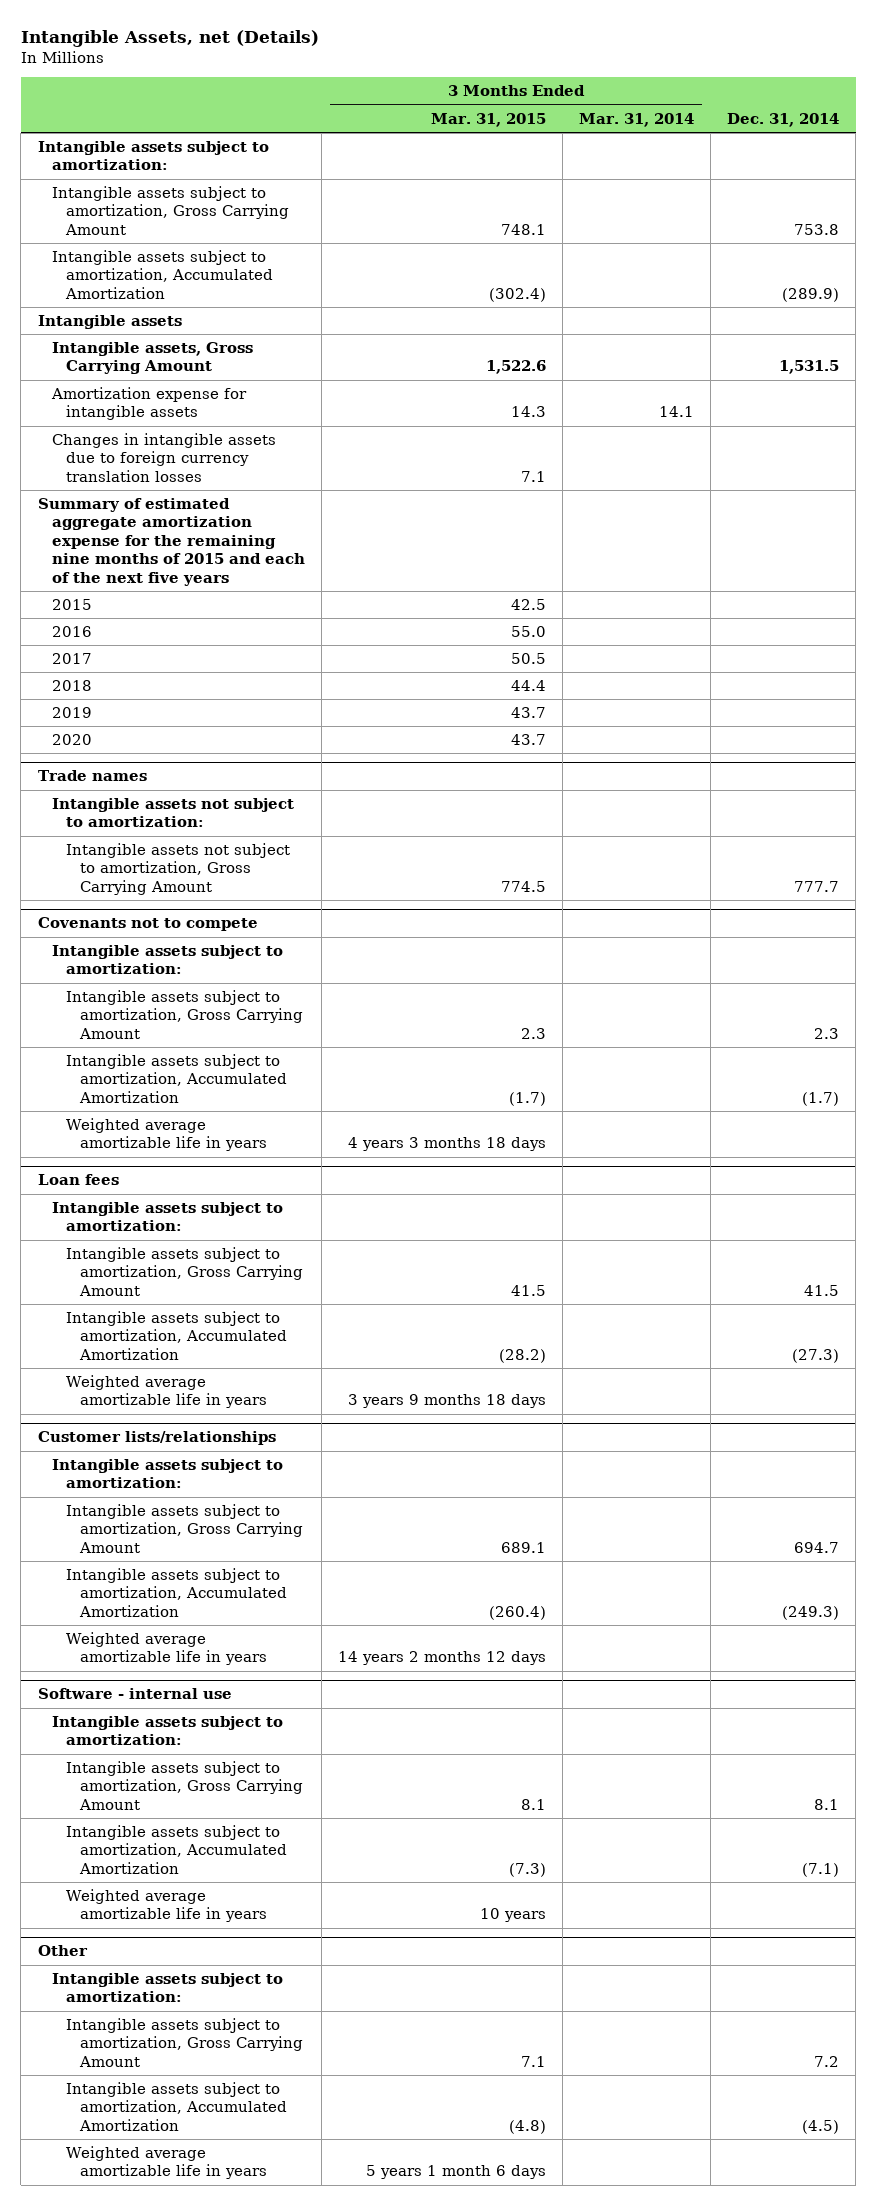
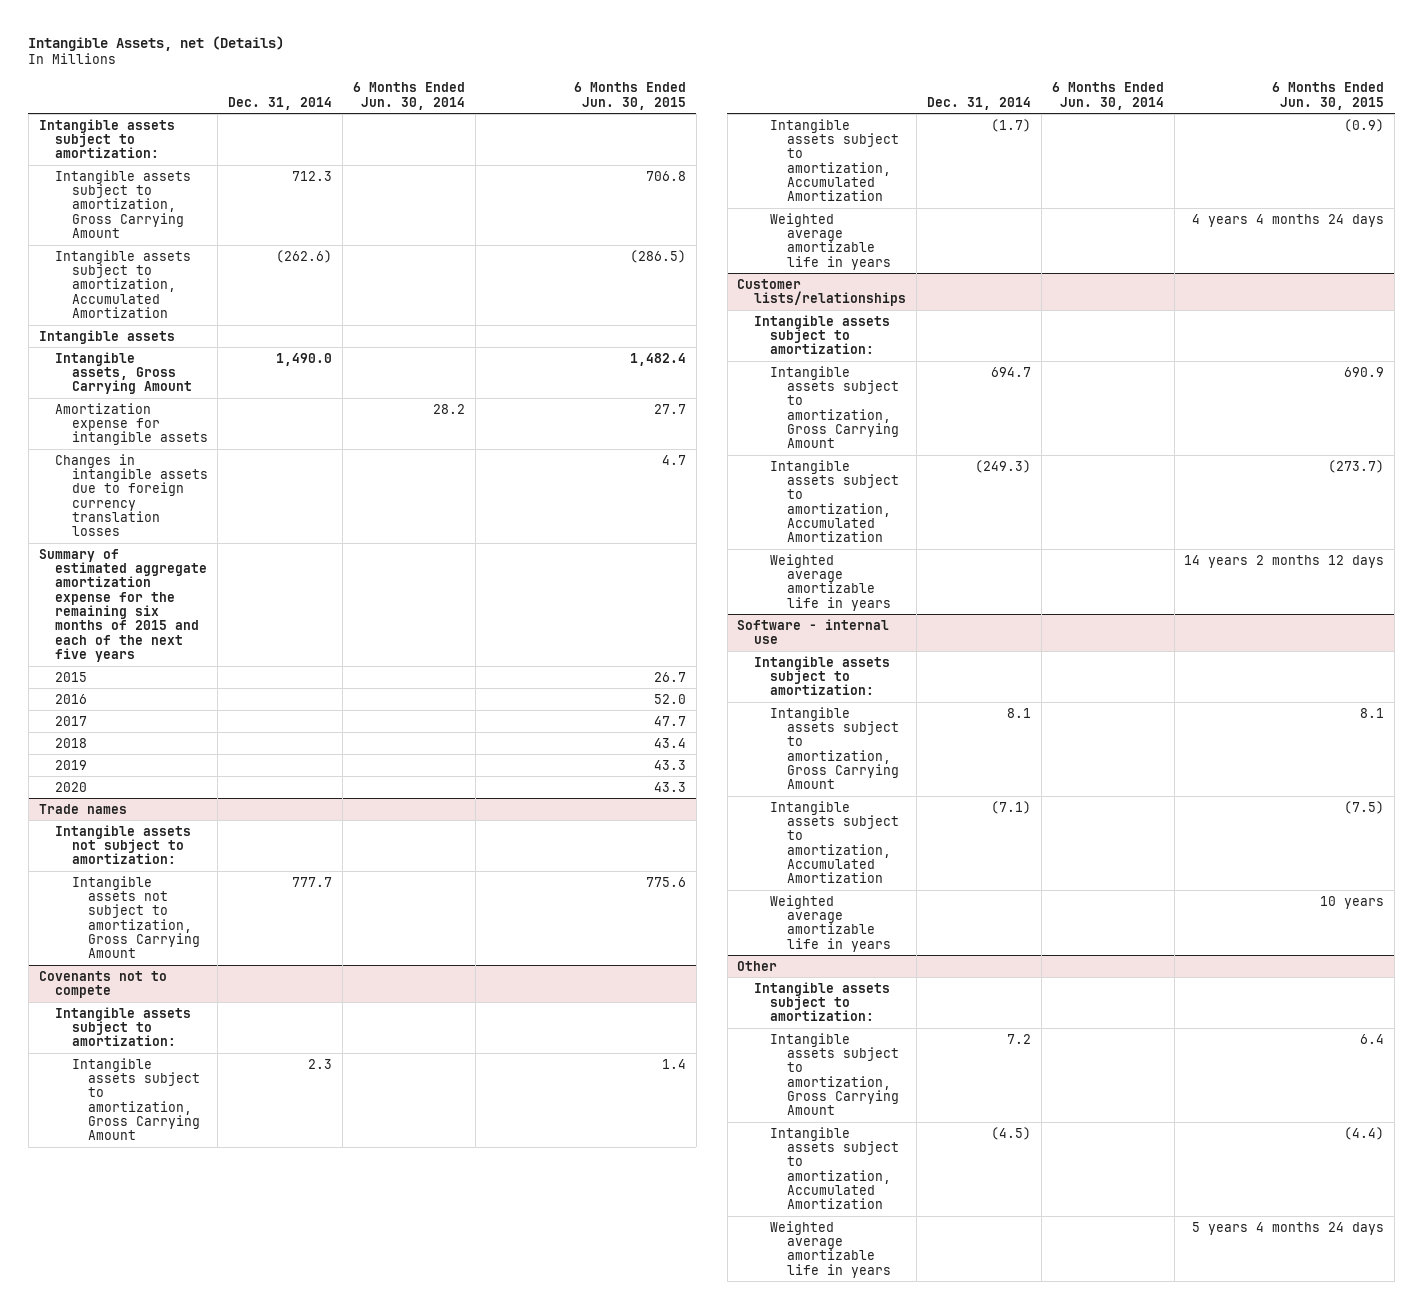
- | 3 Months Ended Mar. 31, 2015 | 3 Months Ended Mar. 31, 2014 | Dec. 31, 2014
+ | Dec. 31, 2014 | 6 Months Ended Jun. 30, 2014 | 6 Months Ended Jun. 30, 2015
- Intangible assets subject to amortization, Gross Carrying Amount | 748.1 | | 753.8
- Intangible assets subject to amortization, Accumulated Amortization | (302.4) | | (289.9)
+ Intangible assets subject to amortization, Gross Carrying Amount | 712.3 | | 706.8
+ Intangible assets subject to amortization, Accumulated Amortization | (262.6) | | (286.5)
- Intangible assets, Gross Carrying Amount | 1,522.6 | | 1,531.5
+ Intangible assets, Gross Carrying Amount | 1,490.0 | | 1,482.4
- Summary of estimated aggregate amortization expense for the remaining nine months of 2015 and each of the next five years
+ Summary of estimated aggregate amortization expense for the remaining six months of 2015 and each of the next five years
- Loan fees
- Intangible assets subject to amortization:
- Intangible assets subject to amortization, Gross Carrying Amount | 41.5 | | 41.5
- Intangible assets subject to amortization, Accumulated Amortization | (28.2) | | (27.3)
- Weighted average amortizable life in years | 3 years 9 months 18 days | |

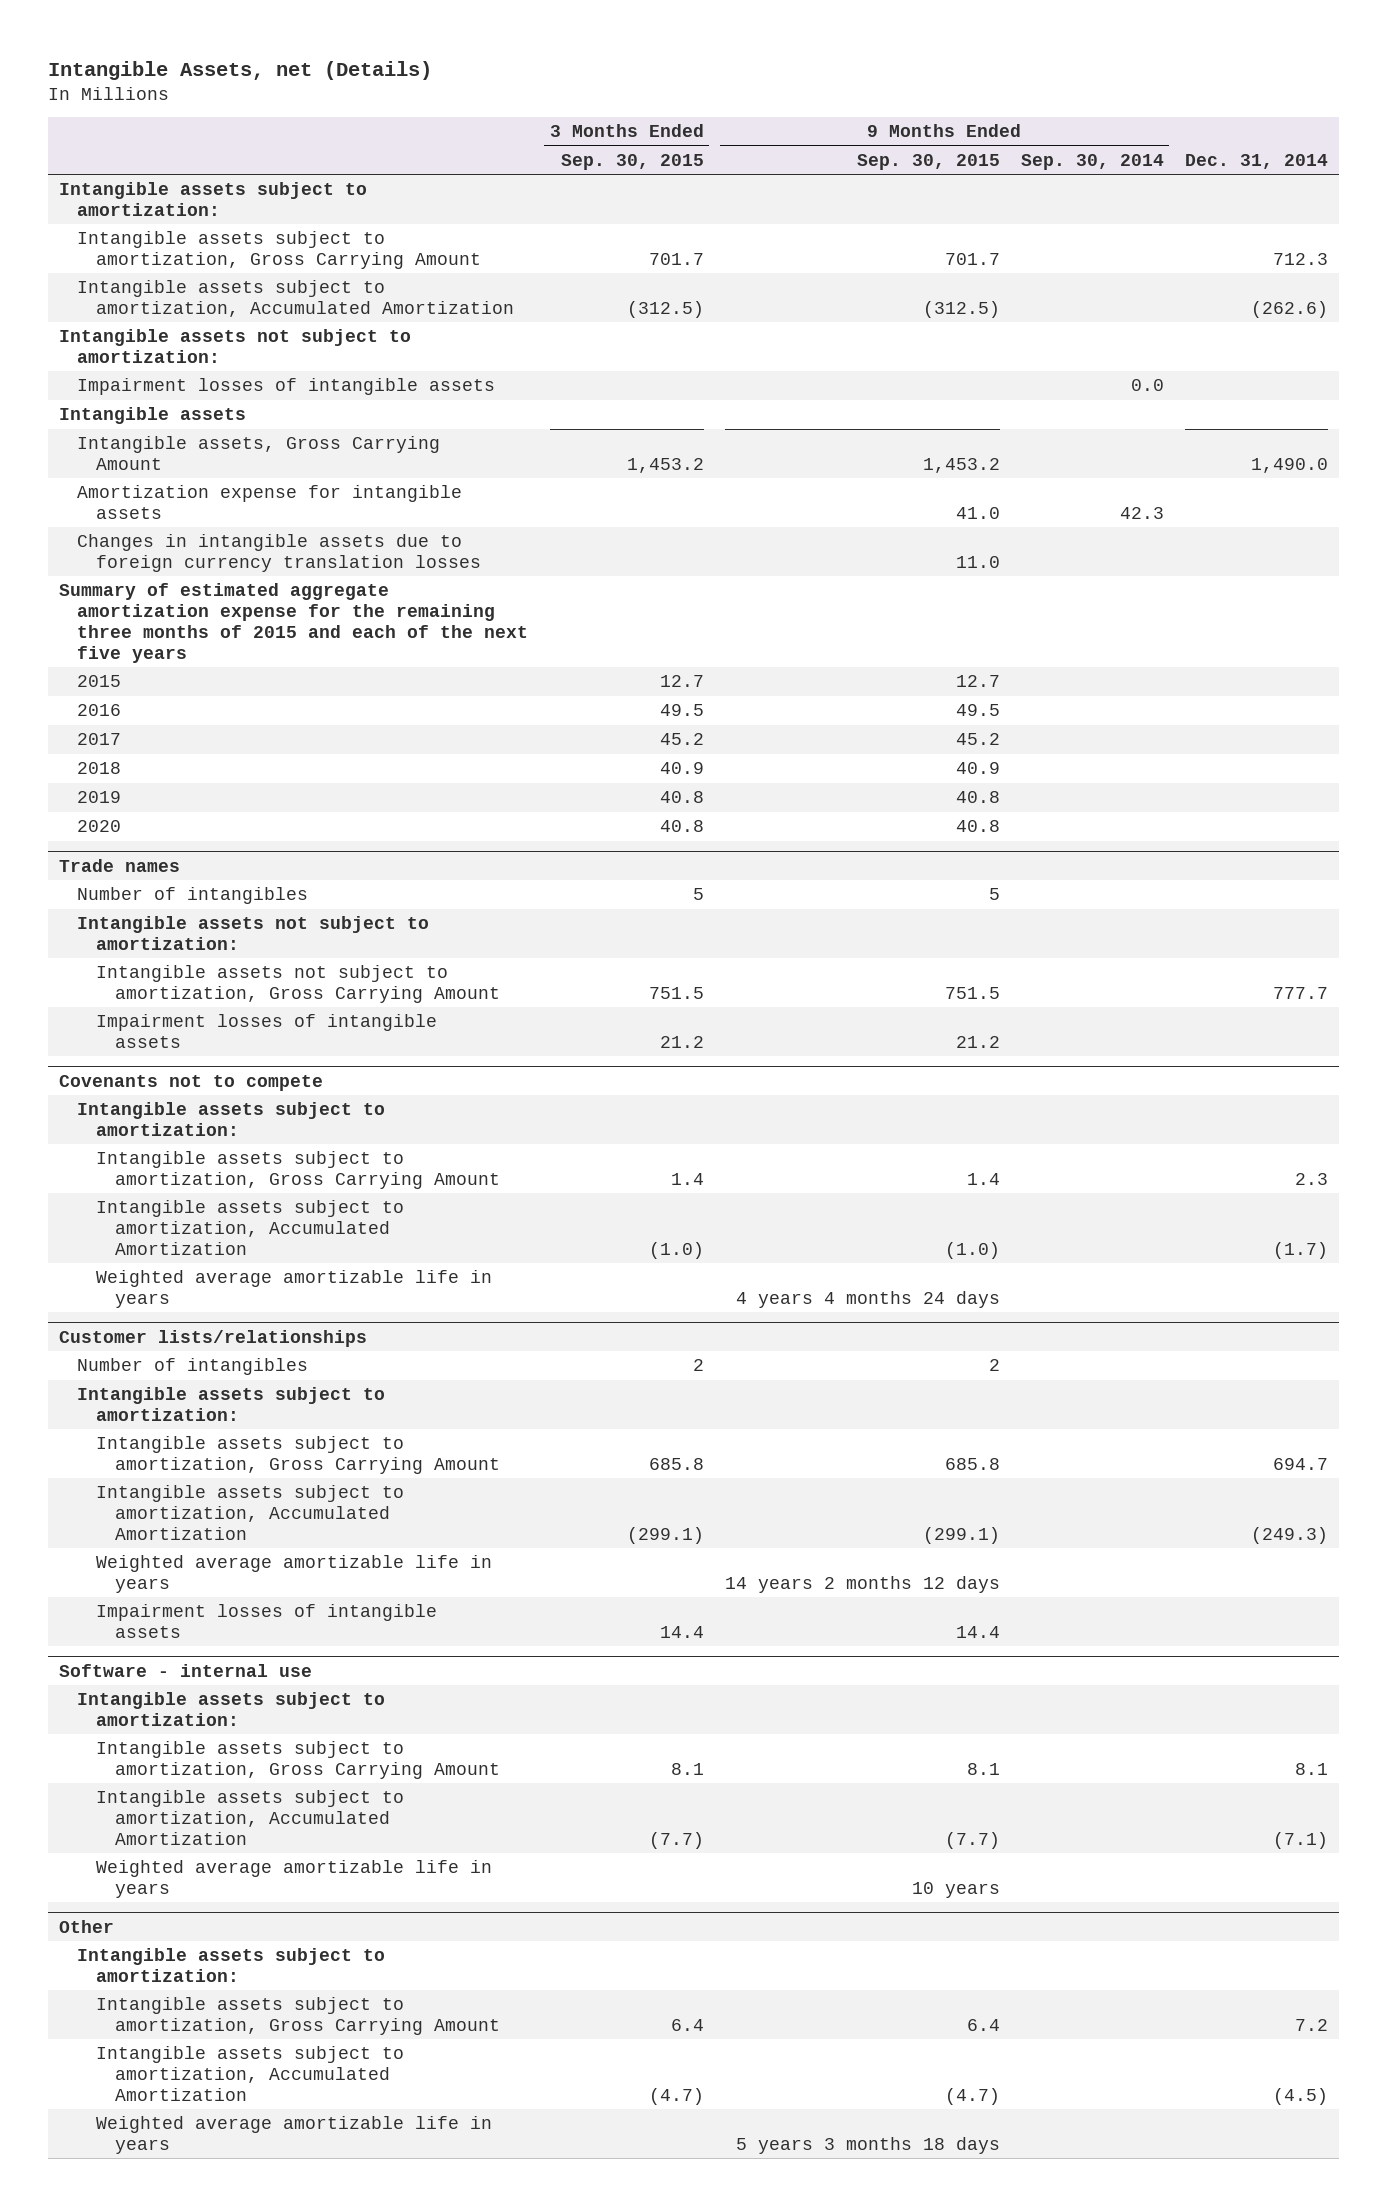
- | Dec. 31, 2014 | 6 Months Ended Jun. 30, 2014 | 6 Months Ended Jun. 30, 2015
+ | 3 Months Ended Sep. 30, 2015 | 9 Months Ended Sep. 30, 2015 | 9 Months Ended Sep. 30, 2014 | Dec. 31, 2014
+ Intangible assets not subject to amortization:
+ Impairment losses of intangible assets | | | 0.0 |
- Summary of estimated aggregate amortization expense for the remaining six months of 2015 and each of the next five years
+ Summary of estimated aggregate amortization expense for the remaining three months of 2015 and each of the next five years
@ Trade names
+ Number of intangibles | 5 | 5 | |
+ Impairment losses of intangible assets | 21.2 | 21.2 | |
@ Customer lists/relationships
+ Number of intangibles | 2 | 2 | |
+ Impairment losses of intangible assets | 14.4 | 14.4 | |

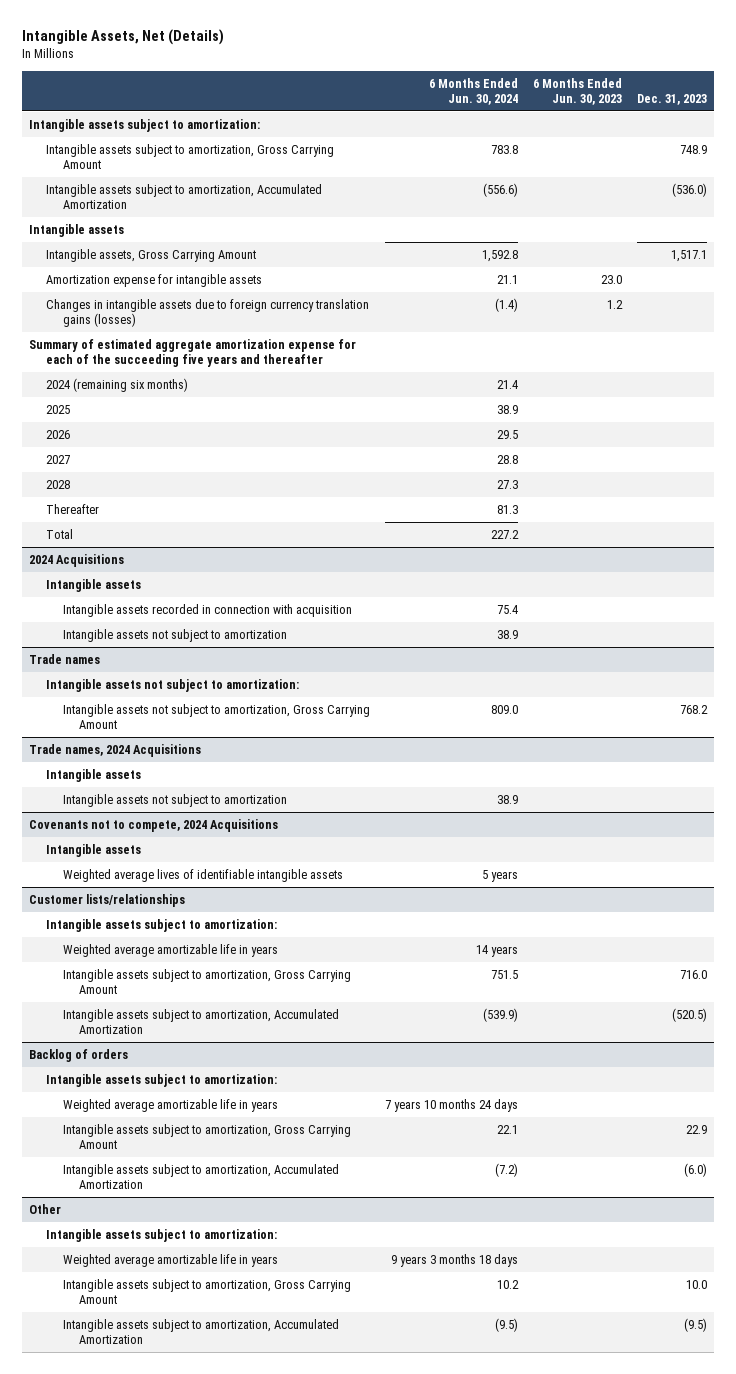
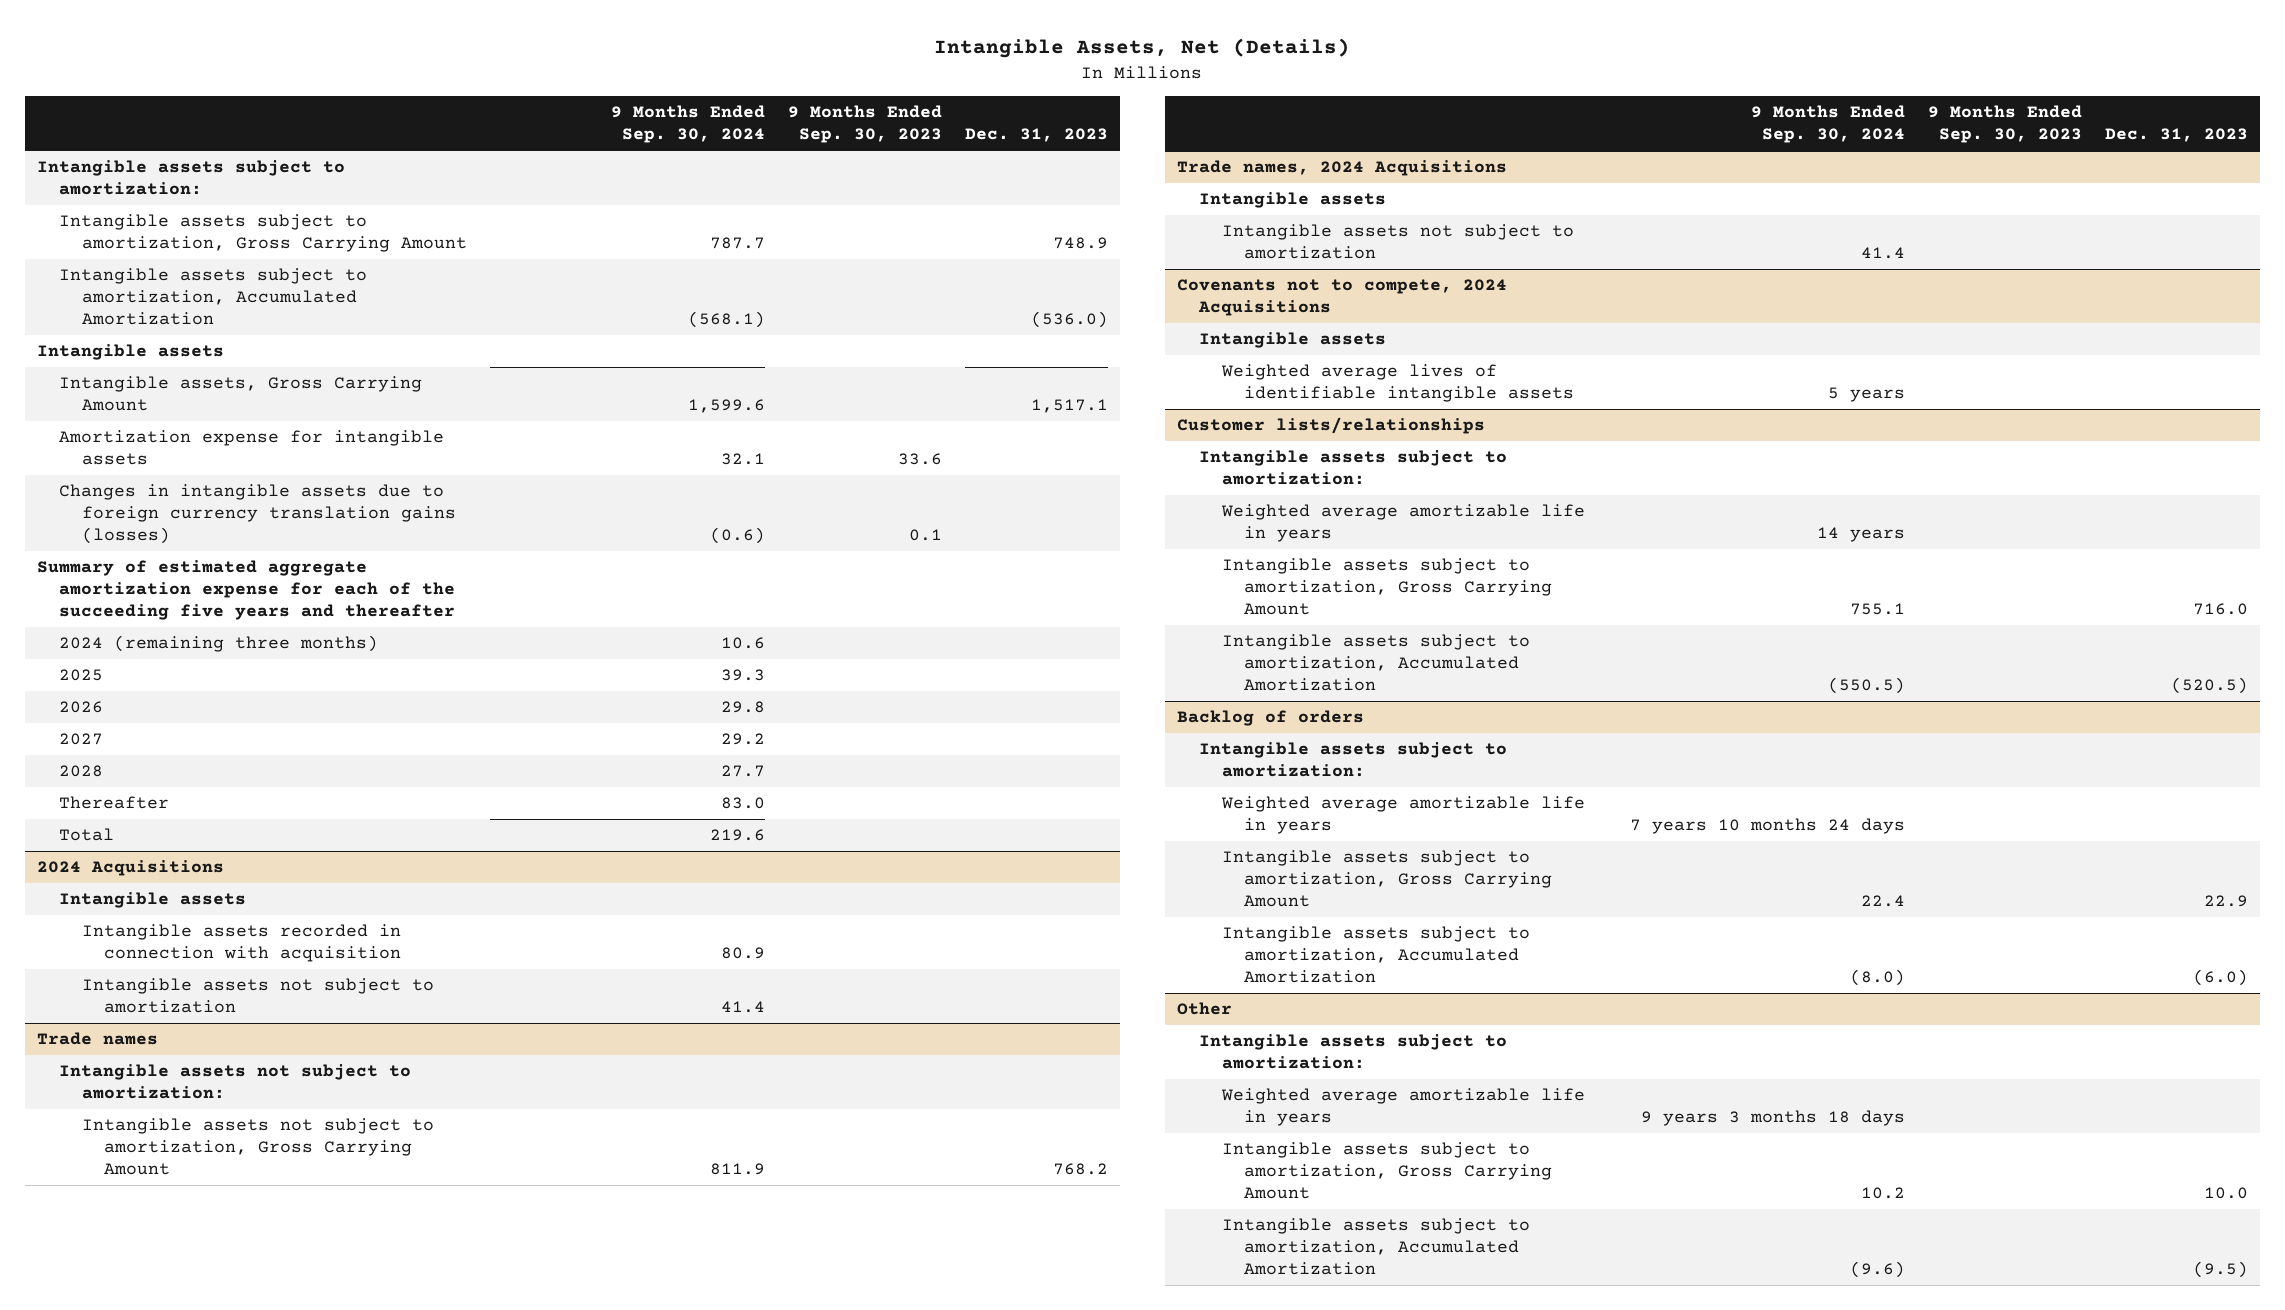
- | 6 Months Ended Jun. 30, 2024 | 6 Months Ended Jun. 30, 2023 | Dec. 31, 2023
+ | 9 Months Ended Sep. 30, 2024 | 9 Months Ended Sep. 30, 2023 | Dec. 31, 2023
- 2024 (remaining six months) | 21.4 | |
+ 2024 (remaining three months) | 10.6 | |

